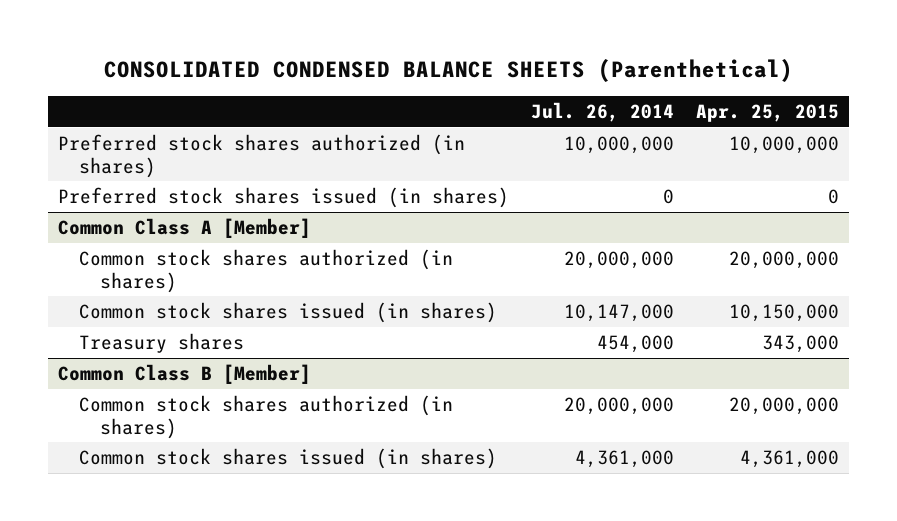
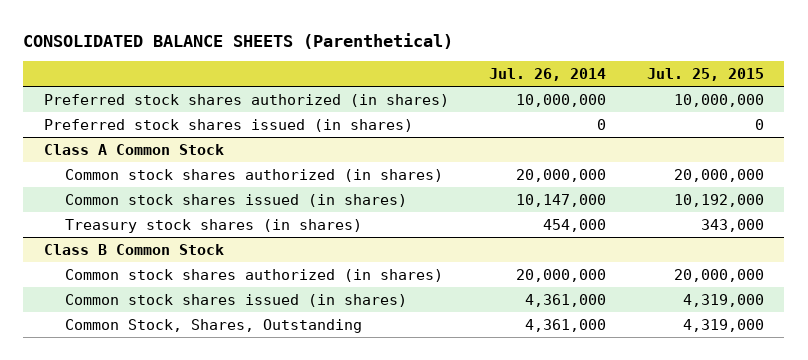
- CONSOLIDATED CONDENSED BALANCE SHEETS (Parenthetical)
+ CONSOLIDATED BALANCE SHEETS (Parenthetical)
- | Jul. 26, 2014 | Apr. 25, 2015
+ | Jul. 26, 2014 | Jul. 25, 2015
- Common Class A [Member]
+ Class A Common Stock
- Treasury shares | 454,000 | 343,000
- Common Class B [Member]
+ Treasury stock shares (in shares) | 454,000 | 343,000
+ Class B Common Stock
+ Common Stock, Shares, Outstanding | 4,361,000 | 4,319,000

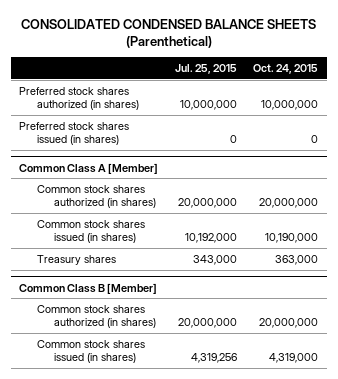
- CONSOLIDATED BALANCE SHEETS (Parenthetical)
+ CONSOLIDATED CONDENSED BALANCE SHEETS (Parenthetical)
- | Jul. 26, 2014 | Jul. 25, 2015
+ | Jul. 25, 2015 | Oct. 24, 2015
- Class A Common Stock
+ Common Class A [Member]
- Treasury stock shares (in shares) | 454,000 | 343,000
- Class B Common Stock
+ Treasury shares | 343,000 | 363,000
+ Common Class B [Member]
- Common stock shares issued (in shares) | 4,361,000 | 4,319,000
- Common Stock, Shares, Outstanding | 4,361,000 | 4,319,000
+ Common stock shares issued (in shares) | 4,319,256 | 4,319,000

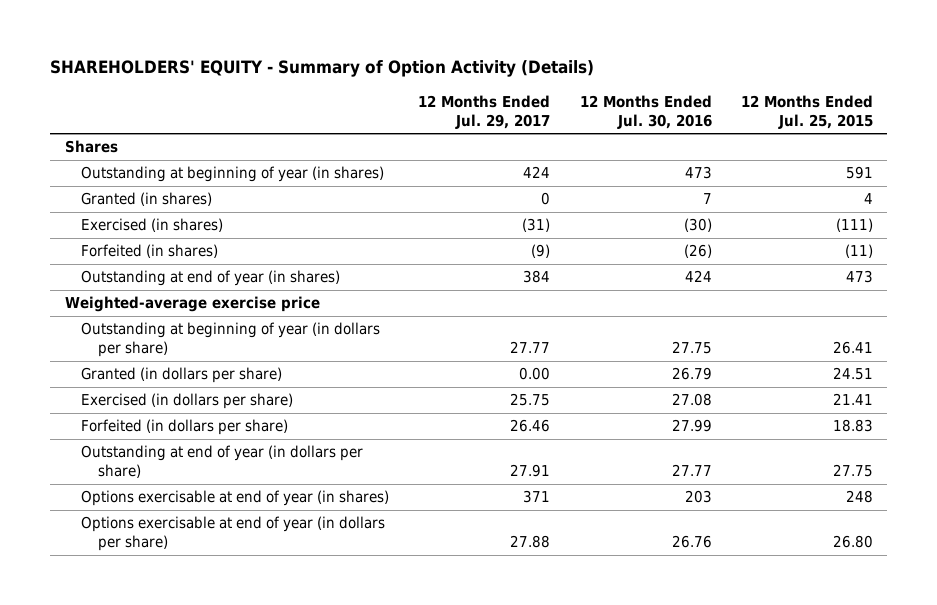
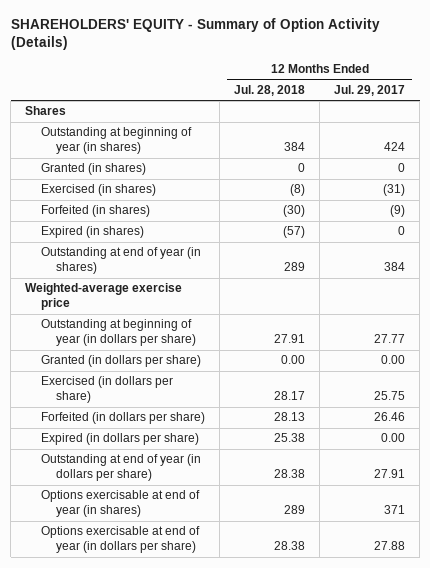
- | 12 Months Ended Jul. 29, 2017 | 12 Months Ended Jul. 30, 2016 | 12 Months Ended Jul. 25, 2015
+ | 12 Months Ended Jul. 28, 2018 | 12 Months Ended Jul. 29, 2017
+ Expired (in shares) | (57) | 0
+ Expired (in dollars per share) | 25.38 | 0.00

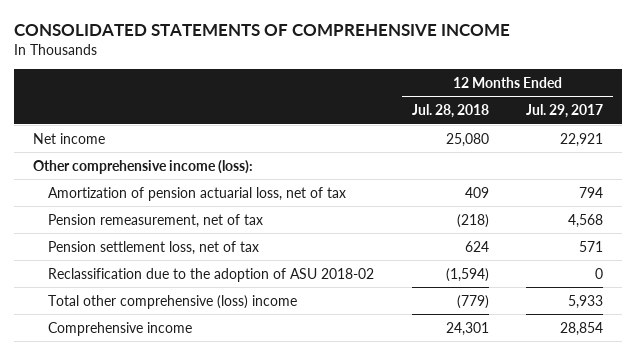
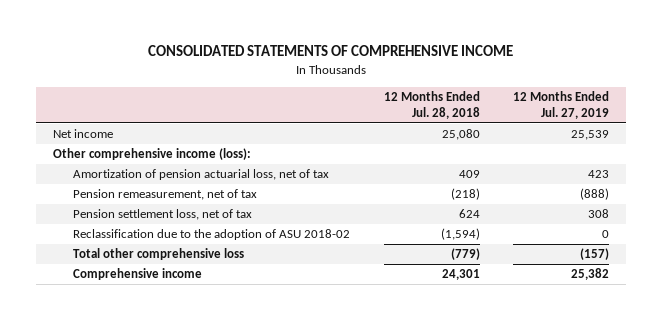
- | 12 Months Ended Jul. 28, 2018 | 12 Months Ended Jul. 29, 2017
+ | 12 Months Ended Jul. 28, 2018 | 12 Months Ended Jul. 27, 2019
- Total other comprehensive (loss) income | (779) | 5,933
+ Total other comprehensive loss | (779) | (157)

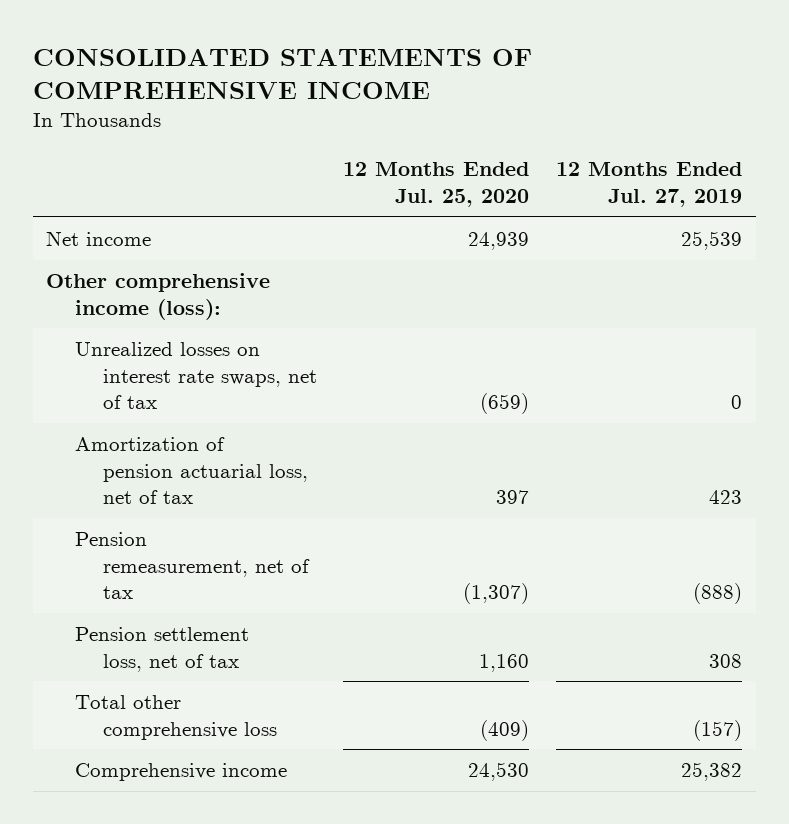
- | 12 Months Ended Jul. 28, 2018 | 12 Months Ended Jul. 27, 2019
+ | 12 Months Ended Jul. 25, 2020 | 12 Months Ended Jul. 27, 2019
+ Unrealized losses on interest rate swaps, net of tax | (659) | 0
- Reclassification due to the adoption of ASU 2018-02 | (1,594) | 0

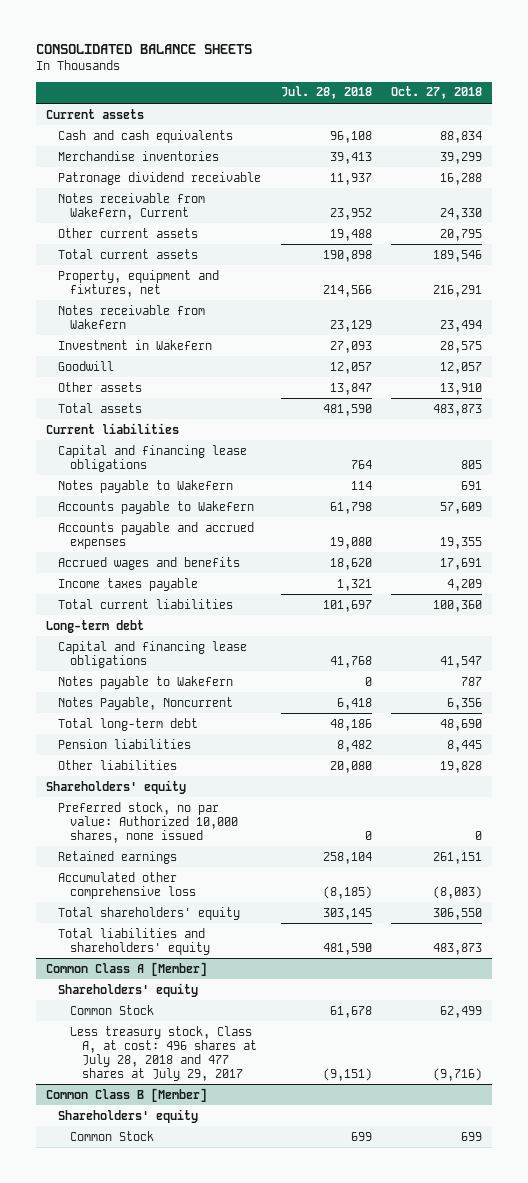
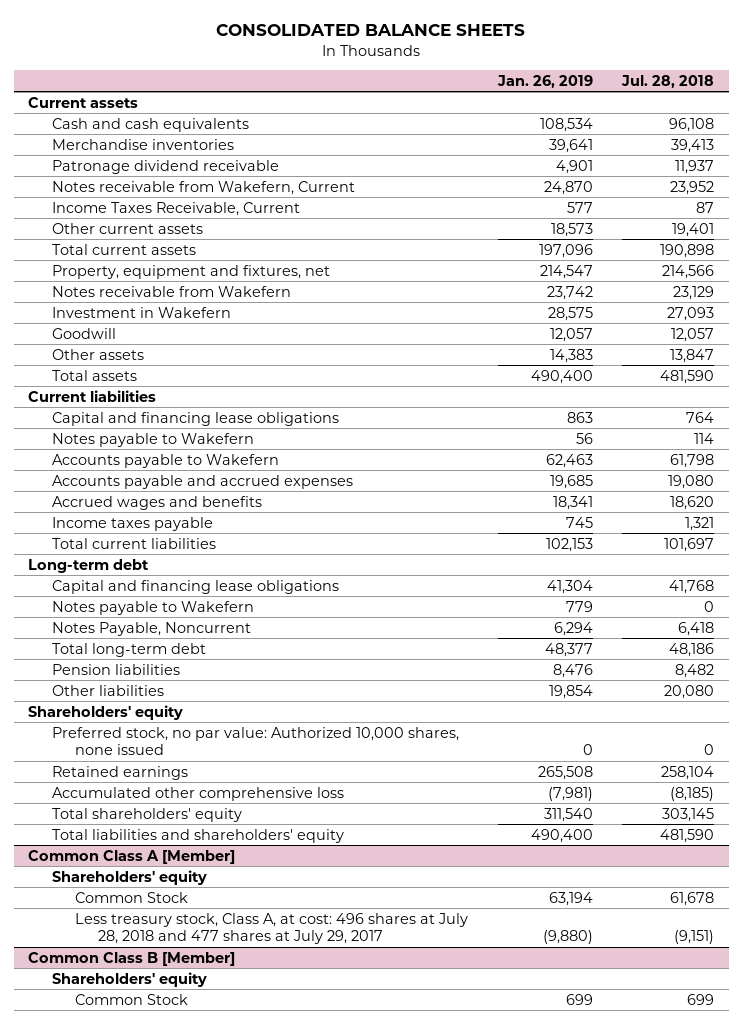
- | Jul. 28, 2018 | Oct. 27, 2018
+ | Jan. 26, 2019 | Jul. 28, 2018
- Other current assets | 19,488 | 20,795
+ Income Taxes Receivable, Current | 577 | 87
+ Other current assets | 18,573 | 19,401

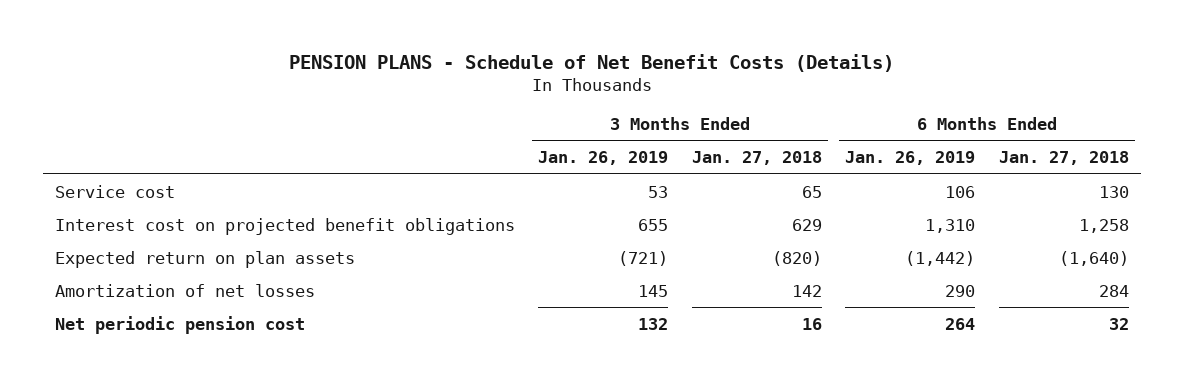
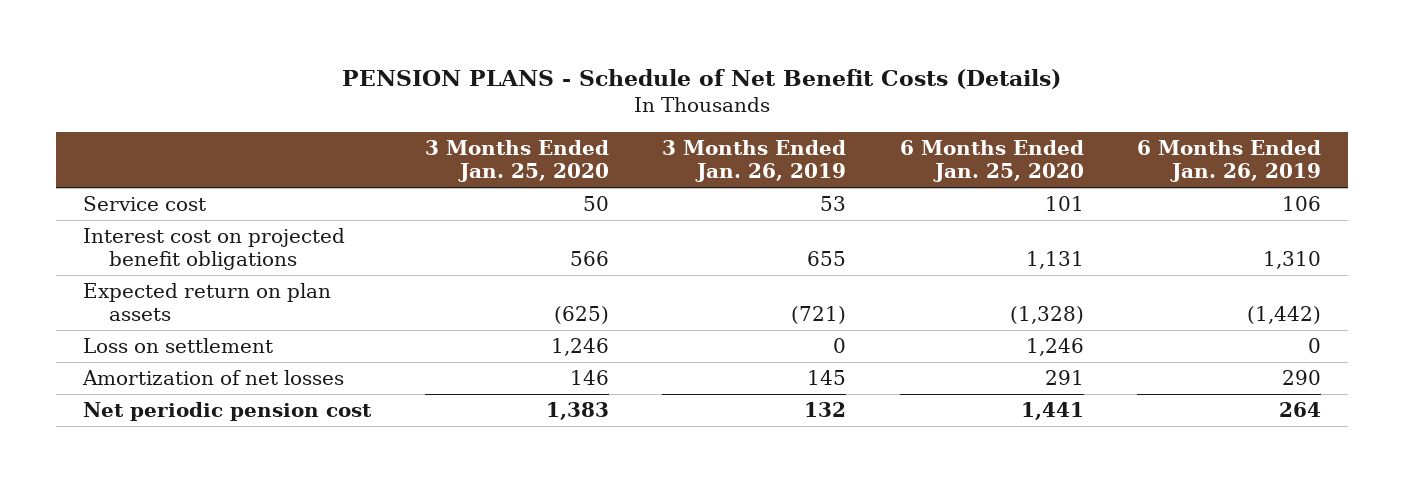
- | 3 Months Ended Jan. 26, 2019 | 3 Months Ended Jan. 27, 2018 | 6 Months Ended Jan. 26, 2019 | 6 Months Ended Jan. 27, 2018
+ | 3 Months Ended Jan. 25, 2020 | 3 Months Ended Jan. 26, 2019 | 6 Months Ended Jan. 25, 2020 | 6 Months Ended Jan. 26, 2019
+ Loss on settlement | 1,246 | 0 | 1,246 | 0

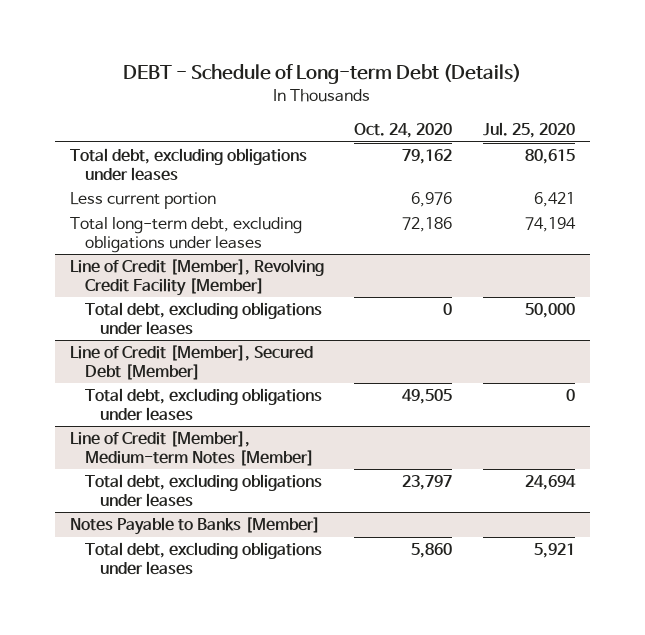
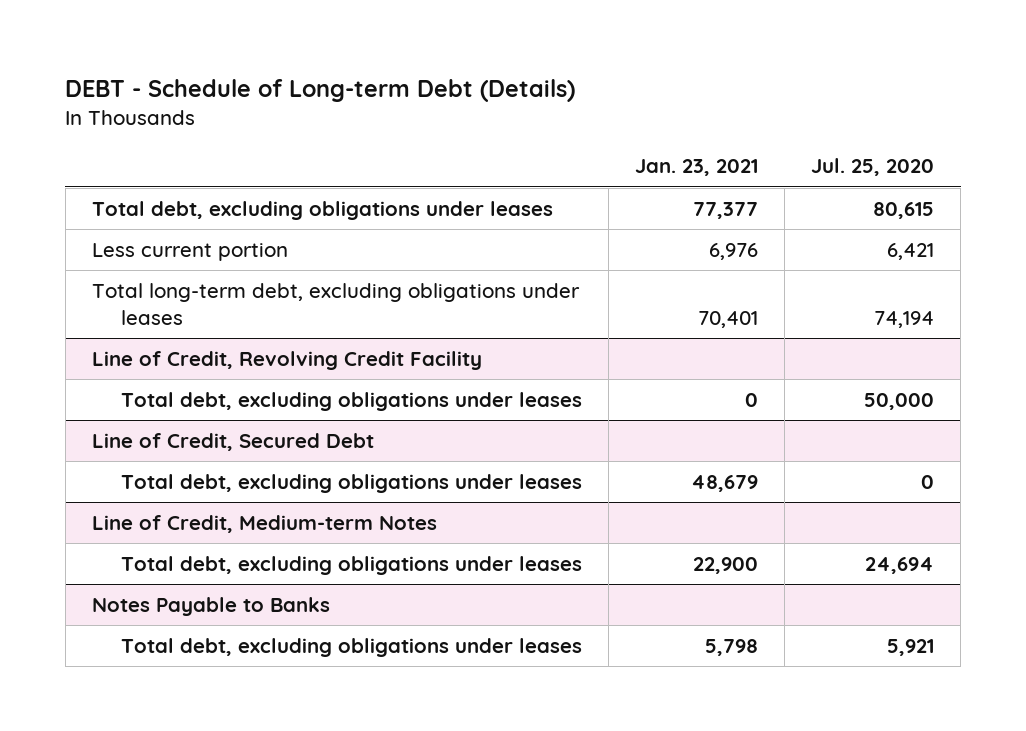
- | Oct. 24, 2020 | Jul. 25, 2020
+ | Jan. 23, 2021 | Jul. 25, 2020
- Line of Credit [Member], Revolving Credit Facility [Member]
+ Line of Credit, Revolving Credit Facility
- Line of Credit [Member], Secured Debt [Member]
+ Line of Credit, Secured Debt
- Line of Credit [Member], Medium-term Notes [Member]
+ Line of Credit, Medium-term Notes
- Notes Payable to Banks [Member]
+ Notes Payable to Banks

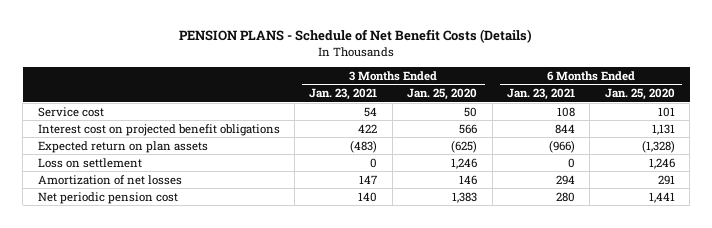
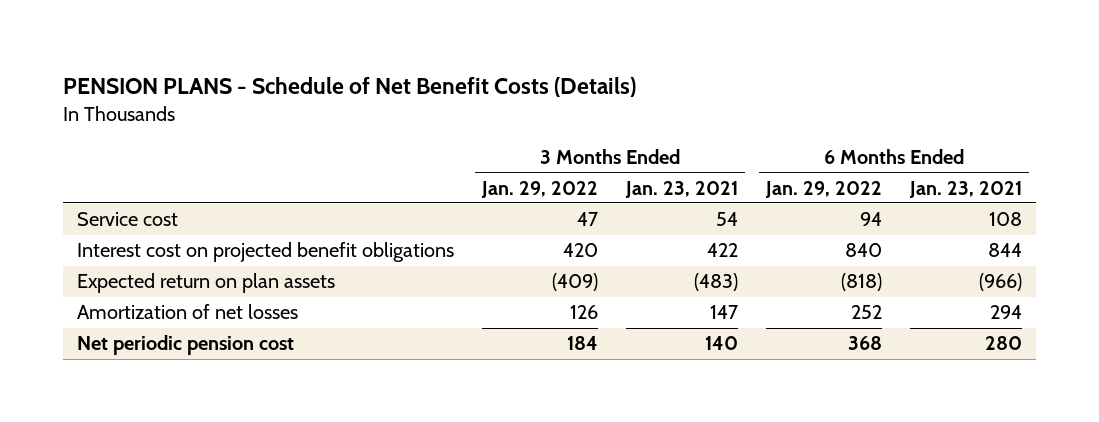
- | 3 Months Ended Jan. 23, 2021 | 3 Months Ended Jan. 25, 2020 | 6 Months Ended Jan. 23, 2021 | 6 Months Ended Jan. 25, 2020
+ | 3 Months Ended Jan. 29, 2022 | 3 Months Ended Jan. 23, 2021 | 6 Months Ended Jan. 29, 2022 | 6 Months Ended Jan. 23, 2021
- Loss on settlement | 0 | 1,246 | 0 | 1,246

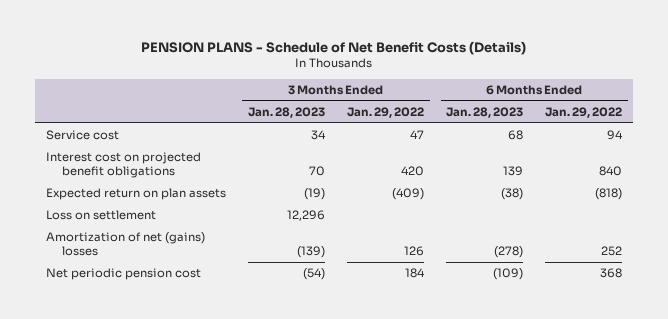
- | 3 Months Ended Jan. 29, 2022 | 3 Months Ended Jan. 23, 2021 | 6 Months Ended Jan. 29, 2022 | 6 Months Ended Jan. 23, 2021
+ | 3 Months Ended Jan. 28, 2023 | 3 Months Ended Jan. 29, 2022 | 6 Months Ended Jan. 28, 2023 | 6 Months Ended Jan. 29, 2022
- Amortization of net losses | 126 | 147 | 252 | 294
+ Loss on settlement | 12,296 | | |
+ Amortization of net (gains) losses | (139) | 126 | (278) | 252

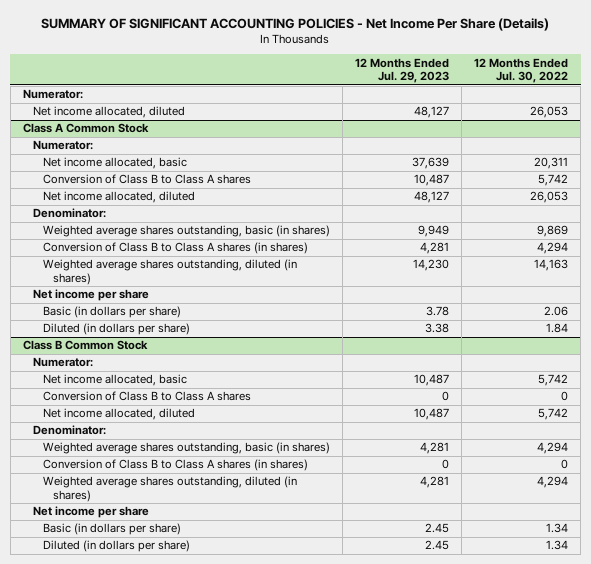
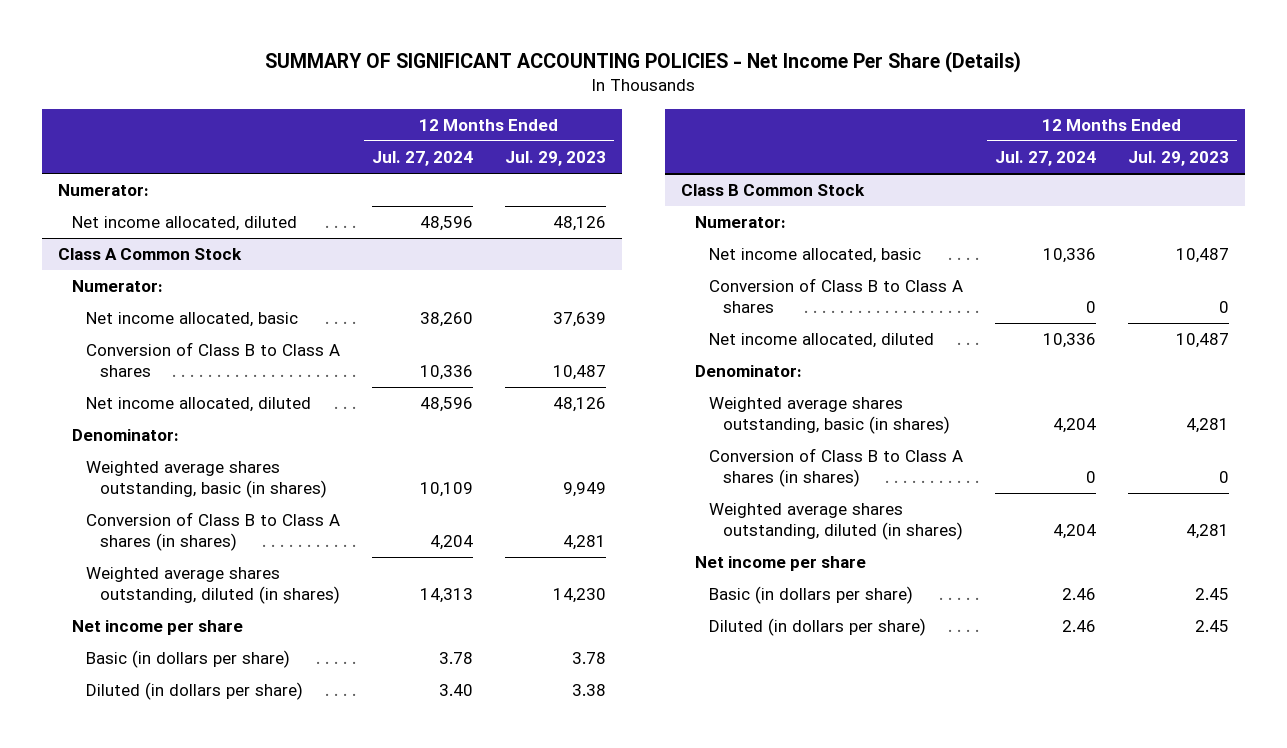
- | 12 Months Ended Jul. 29, 2023 | 12 Months Ended Jul. 30, 2022
+ | 12 Months Ended Jul. 27, 2024 | 12 Months Ended Jul. 29, 2023
- Net income allocated, diluted | 48,127 | 26,053
+ Net income allocated, diluted | 48,596 | 48,126
@ Class A Common Stock
- Net income allocated, diluted | 48,127 | 26,053
+ Net income allocated, diluted | 48,596 | 48,126

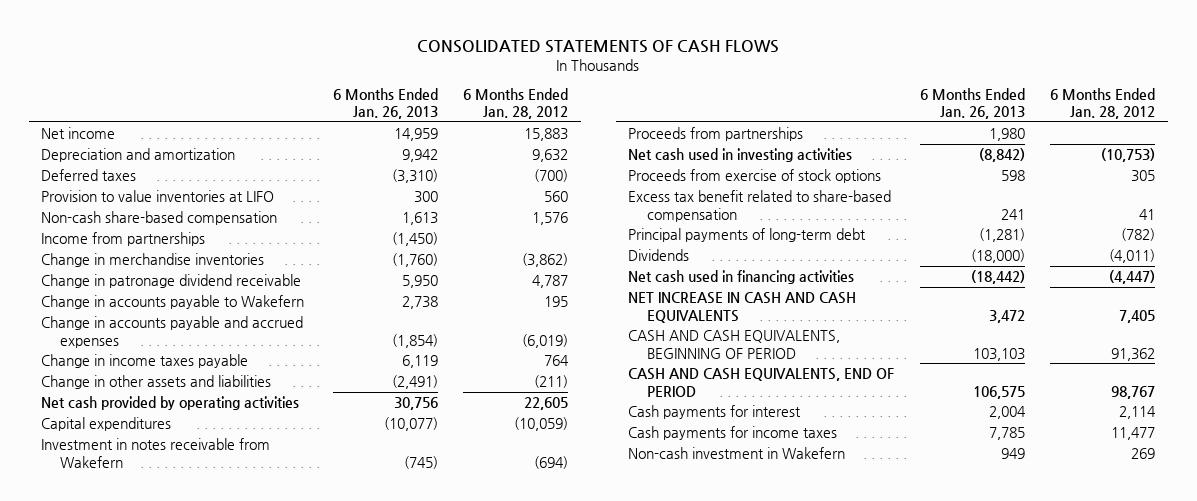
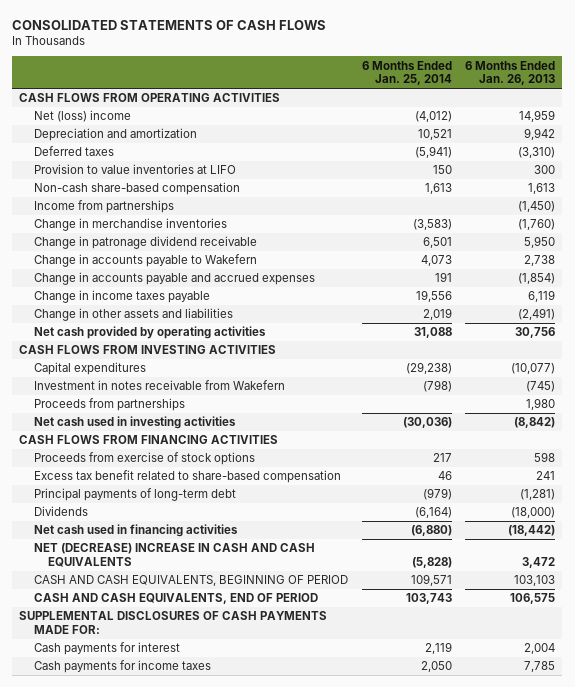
- | 6 Months Ended Jan. 26, 2013 | 6 Months Ended Jan. 28, 2012
+ | 6 Months Ended Jan. 25, 2014 | 6 Months Ended Jan. 26, 2013
- Net income | 14,959 | 15,883
+ CASH FLOWS FROM OPERATING ACTIVITIES
+ Net (loss) income | (4,012) | 14,959
+ CASH FLOWS FROM INVESTING ACTIVITIES
+ CASH FLOWS FROM FINANCING ACTIVITIES
- NET INCREASE IN CASH AND CASH EQUIVALENTS | 3,472 | 7,405
+ NET (DECREASE) INCREASE IN CASH AND CASH EQUIVALENTS | (5,828) | 3,472
+ SUPPLEMENTAL DISCLOSURES OF CASH PAYMENTS MADE FOR:
- Non-cash investment in Wakefern | 949 | 269

